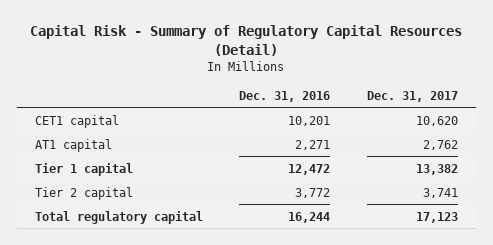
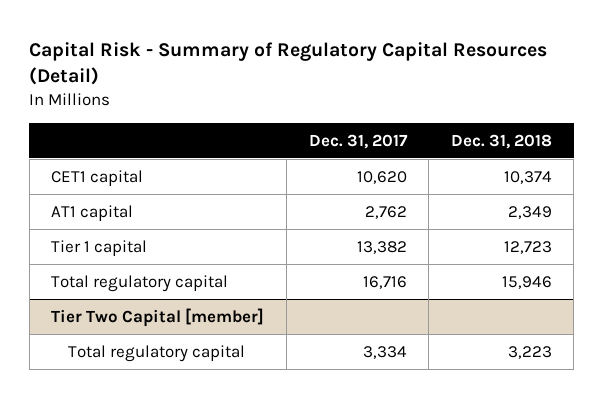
- | Dec. 31, 2016 | Dec. 31, 2017
+ | Dec. 31, 2017 | Dec. 31, 2018
- Tier 2 capital | 3,772 | 3,741
- Total regulatory capital | 16,244 | 17,123
+ Total regulatory capital | 16,716 | 15,946
+ Tier Two Capital [member]
+ Total regulatory capital | 3,334 | 3,223

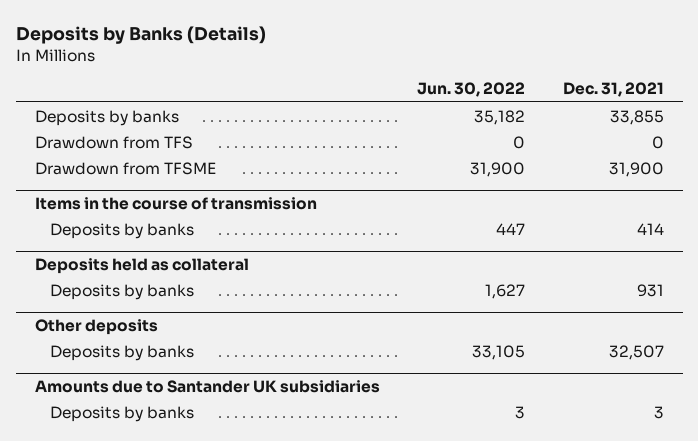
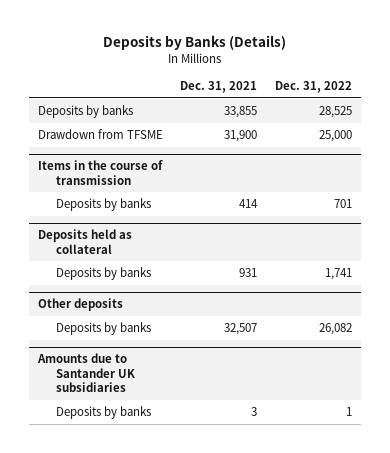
- | Jun. 30, 2022 | Dec. 31, 2021
+ | Dec. 31, 2021 | Dec. 31, 2022
- Drawdown from TFS | 0 | 0

